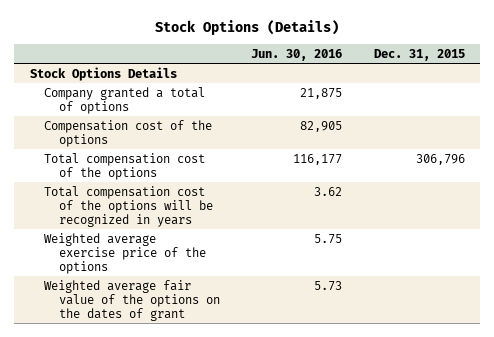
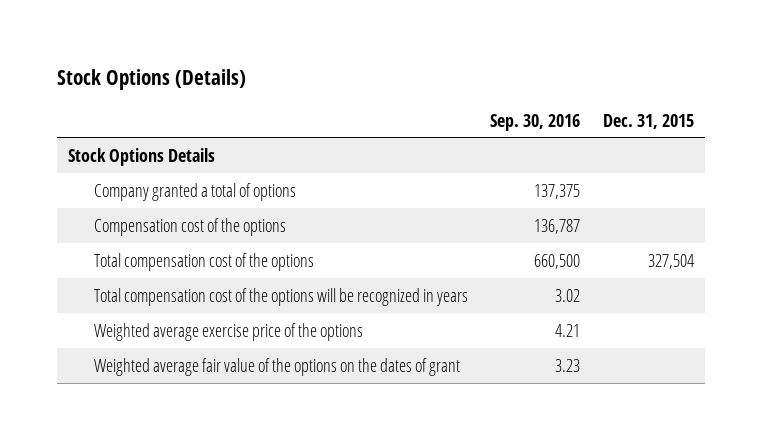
- | Jun. 30, 2016 | Dec. 31, 2015
+ | Sep. 30, 2016 | Dec. 31, 2015
- Total compensation cost of the options | 116,177 | 306,796
+ Total compensation cost of the options | 660,500 | 327,504

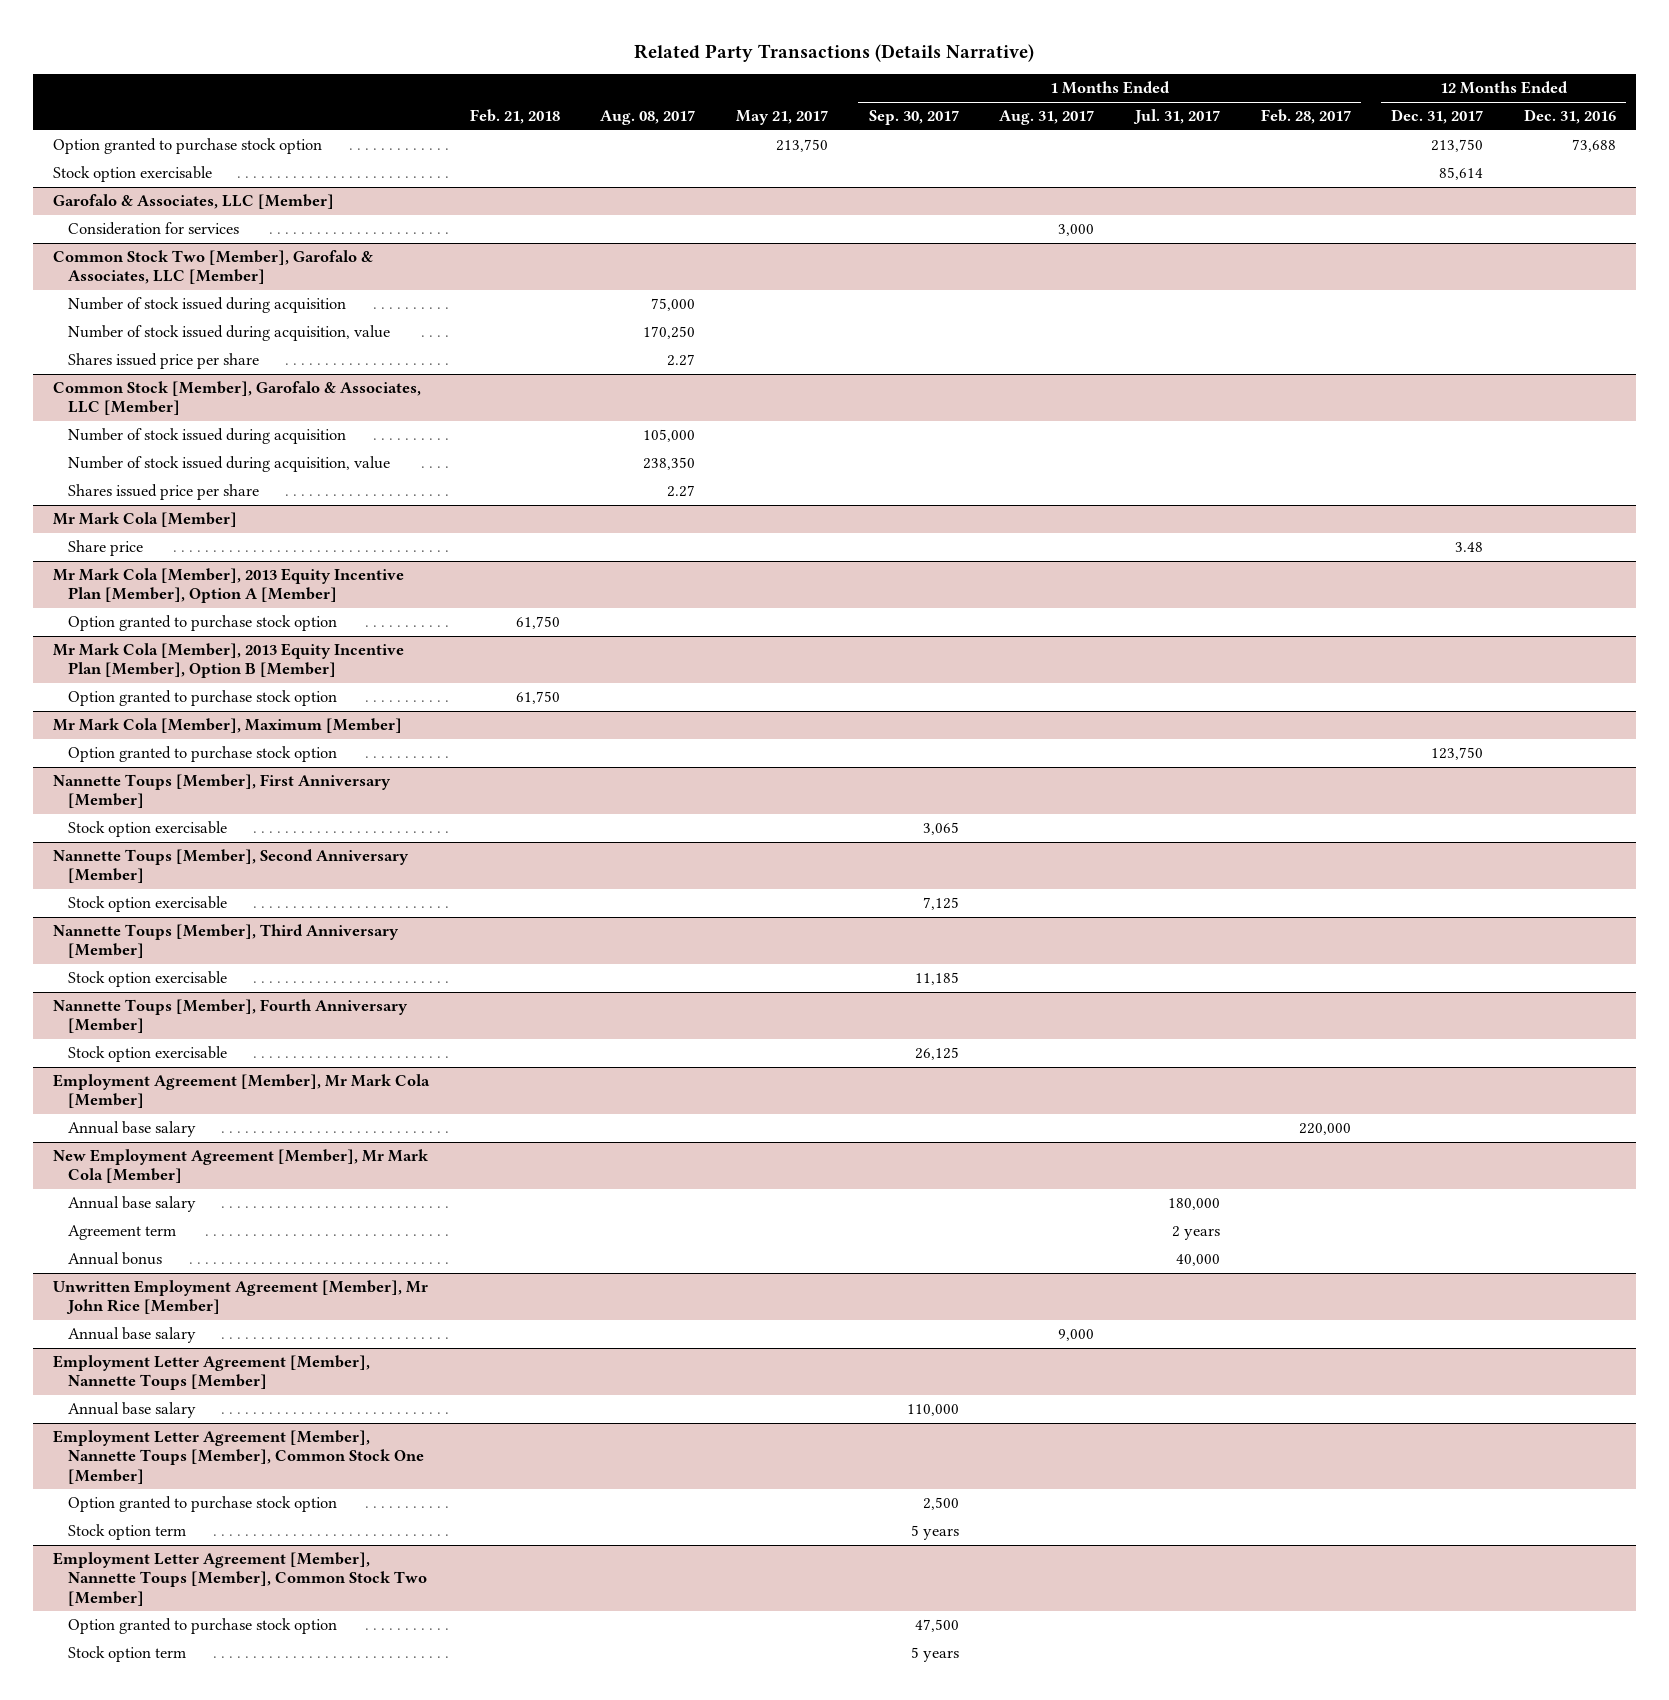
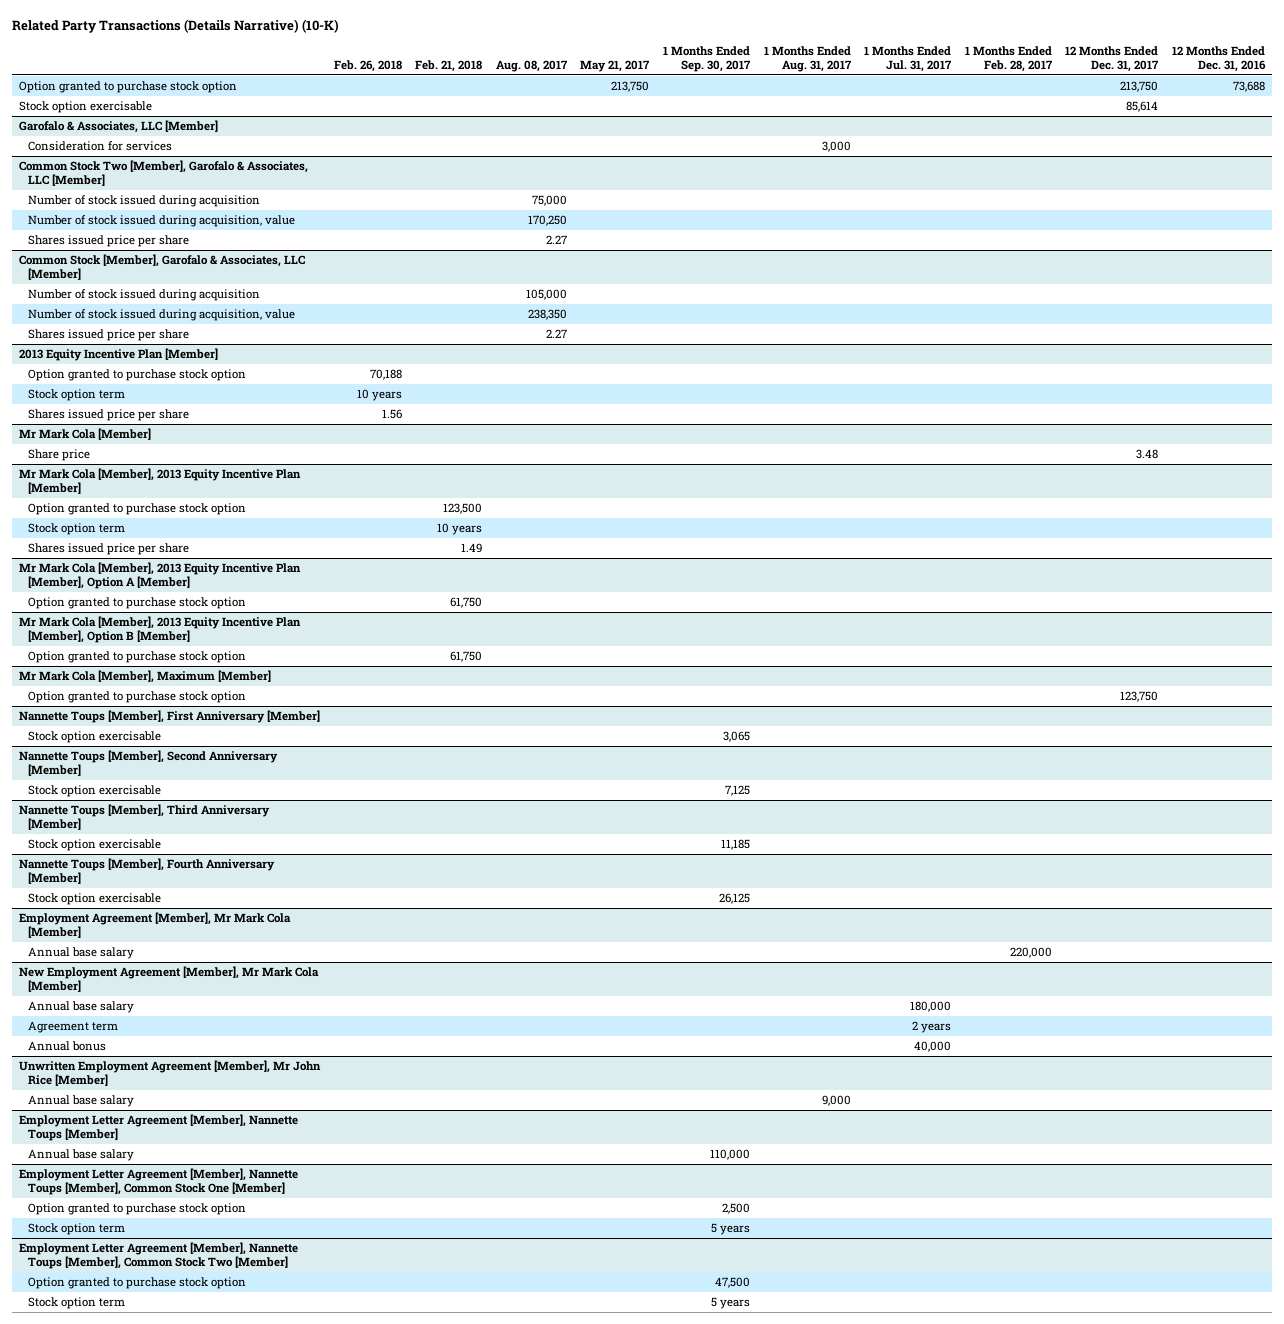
- Related Party Transactions (Details Narrative)
+ Related Party Transactions (Details Narrative) (10-K)
- | Feb. 21, 2018 | Aug. 08, 2017 | May 21, 2017 | 1 Months Ended Sep. 30, 2017 | 1 Months Ended Aug. 31, 2017 | 1 Months Ended Jul. 31, 2017 | 1 Months Ended Feb. 28, 2017 | 12 Months Ended Dec. 31, 2017 | 12 Months Ended Dec. 31, 2016
+ | Feb. 26, 2018 | Feb. 21, 2018 | Aug. 08, 2017 | May 21, 2017 | 1 Months Ended Sep. 30, 2017 | 1 Months Ended Aug. 31, 2017 | 1 Months Ended Jul. 31, 2017 | 1 Months Ended Feb. 28, 2017 | 12 Months Ended Dec. 31, 2017 | 12 Months Ended Dec. 31, 2016
+ 2013 Equity Incentive Plan [Member]
+ Option granted to purchase stock option | 70,188 | | | | | | | | |
+ Stock option term | 10 years | | | | | | | | |
+ Shares issued price per share | 1.56 | | | | | | | | |
+ Mr Mark Cola [Member], 2013 Equity Incentive Plan [Member]
+ Option granted to purchase stock option | | 123,500 | | | | | | | |
+ Stock option term | | 10 years | | | | | | | |
+ Shares issued price per share | | 1.49 | | | | | | | |

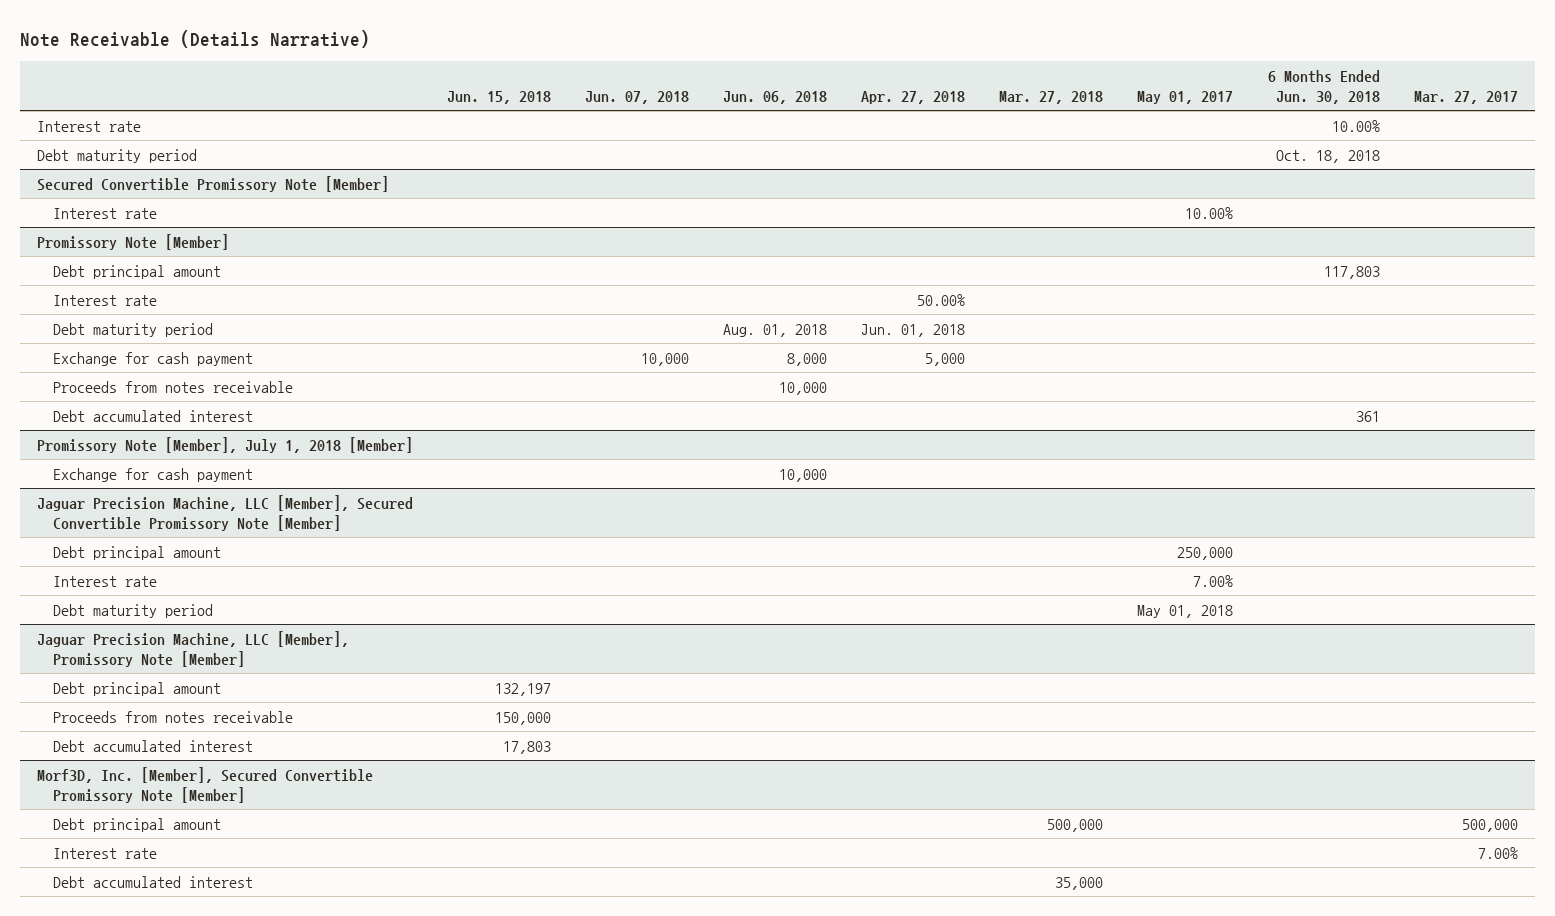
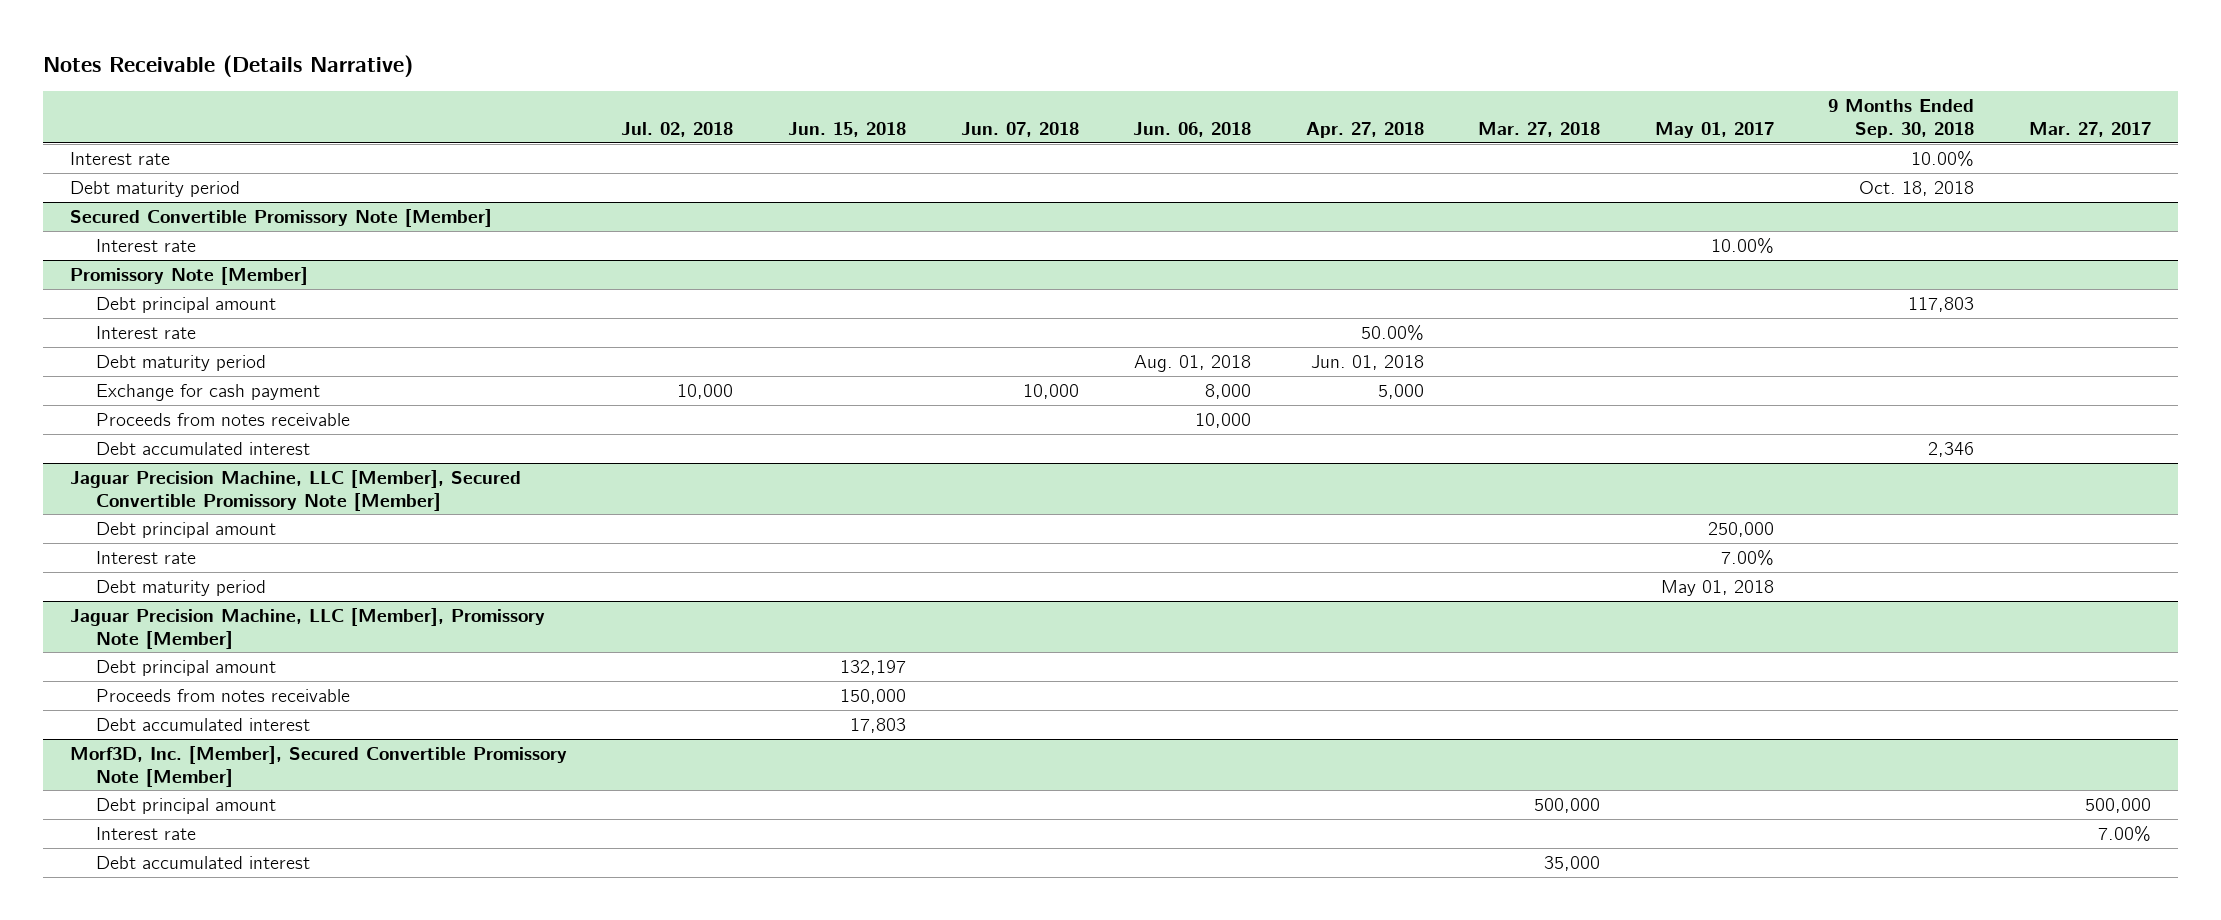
- Note Receivable (Details Narrative)
+ Notes Receivable (Details Narrative)
- | Jun. 15, 2018 | Jun. 07, 2018 | Jun. 06, 2018 | Apr. 27, 2018 | Mar. 27, 2018 | May 01, 2017 | 6 Months Ended Jun. 30, 2018 | Mar. 27, 2017
+ | Jul. 02, 2018 | Jun. 15, 2018 | Jun. 07, 2018 | Jun. 06, 2018 | Apr. 27, 2018 | Mar. 27, 2018 | May 01, 2017 | 9 Months Ended Sep. 30, 2018 | Mar. 27, 2017
- Promissory Note [Member], July 1, 2018 [Member]
- Exchange for cash payment | | | 10,000 | | | | |

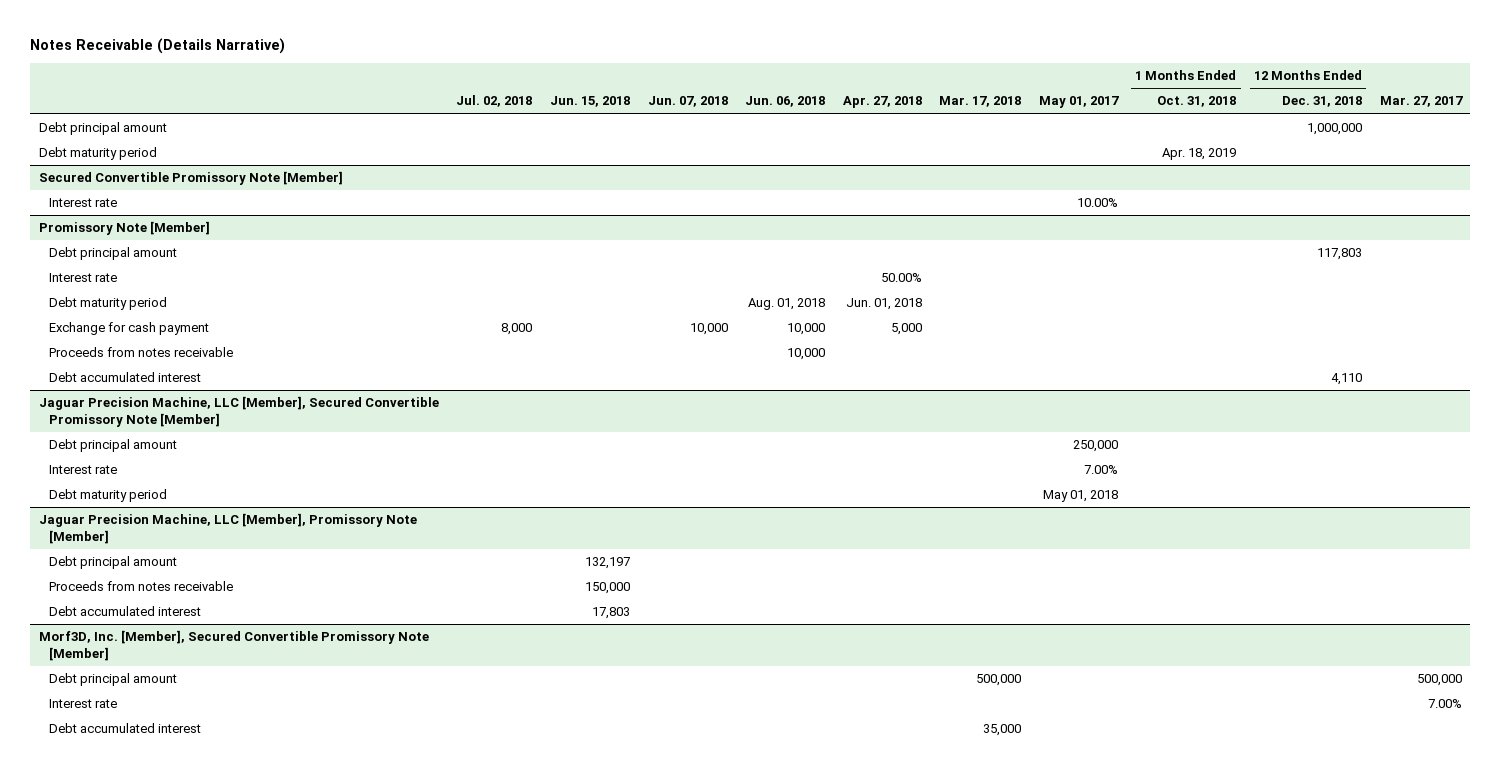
- | Jul. 02, 2018 | Jun. 15, 2018 | Jun. 07, 2018 | Jun. 06, 2018 | Apr. 27, 2018 | Mar. 27, 2018 | May 01, 2017 | 9 Months Ended Sep. 30, 2018 | Mar. 27, 2017
+ | Jul. 02, 2018 | Jun. 15, 2018 | Jun. 07, 2018 | Jun. 06, 2018 | Apr. 27, 2018 | Mar. 17, 2018 | May 01, 2017 | 1 Months Ended Oct. 31, 2018 | 12 Months Ended Dec. 31, 2018 | Mar. 27, 2017
- Interest rate | | | | | | | | 10.00% |
+ Debt principal amount | | | | | | | | | 1,000,000 |
@ Promissory Note [Member]
- Exchange for cash payment | 10,000 | | 10,000 | 8,000 | 5,000 | | | |
+ Exchange for cash payment | 8,000 | | 10,000 | 10,000 | 5,000 | | | | |

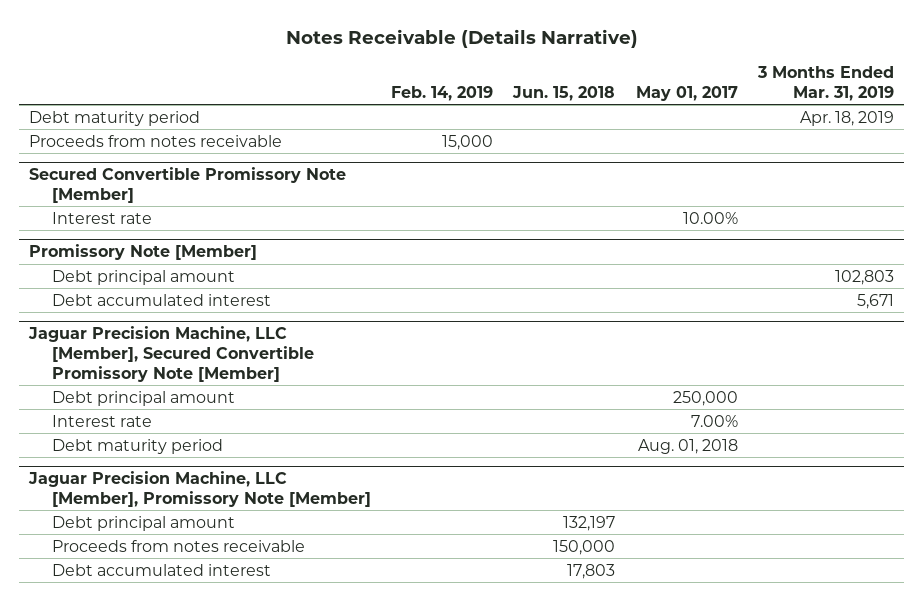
- | Jul. 02, 2018 | Jun. 15, 2018 | Jun. 07, 2018 | Jun. 06, 2018 | Apr. 27, 2018 | Mar. 17, 2018 | May 01, 2017 | 1 Months Ended Oct. 31, 2018 | 12 Months Ended Dec. 31, 2018 | Mar. 27, 2017
+ | Feb. 14, 2019 | Jun. 15, 2018 | May 01, 2017 | 3 Months Ended Mar. 31, 2019
- Debt principal amount | | | | | | | | | 1,000,000 |
+ Proceeds from notes receivable | 15,000 | | |
@ Promissory Note [Member]
- Interest rate | | | | | 50.00% | | | | |
- Debt maturity period | | | | Aug. 01, 2018 | Jun. 01, 2018 | | | | |
- Exchange for cash payment | 8,000 | | 10,000 | 10,000 | 5,000 | | | | |
- Proceeds from notes receivable | | | | 10,000 | | | | | |
@ Jaguar Precision Machine, LLC [Member], Secured Convertible Promissory Note [Member]
- Debt maturity period | | | | | | | May 01, 2018 | | |
+ Debt maturity period | | | Aug. 01, 2018 |
- Morf3D, Inc. [Member], Secured Convertible Promissory Note [Member]
- Debt principal amount | | | | | | 500,000 | | | | 500,000
- Interest rate | | | | | | | | | | 7.00%
- Debt accumulated interest | | | | | | 35,000 | | | |

